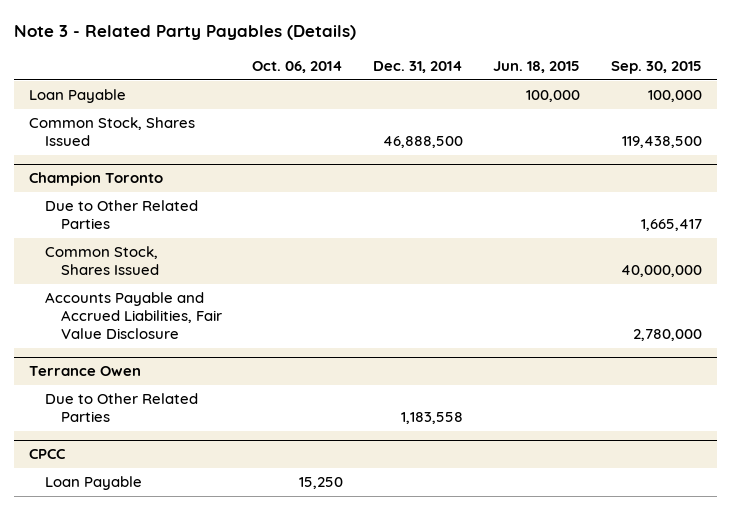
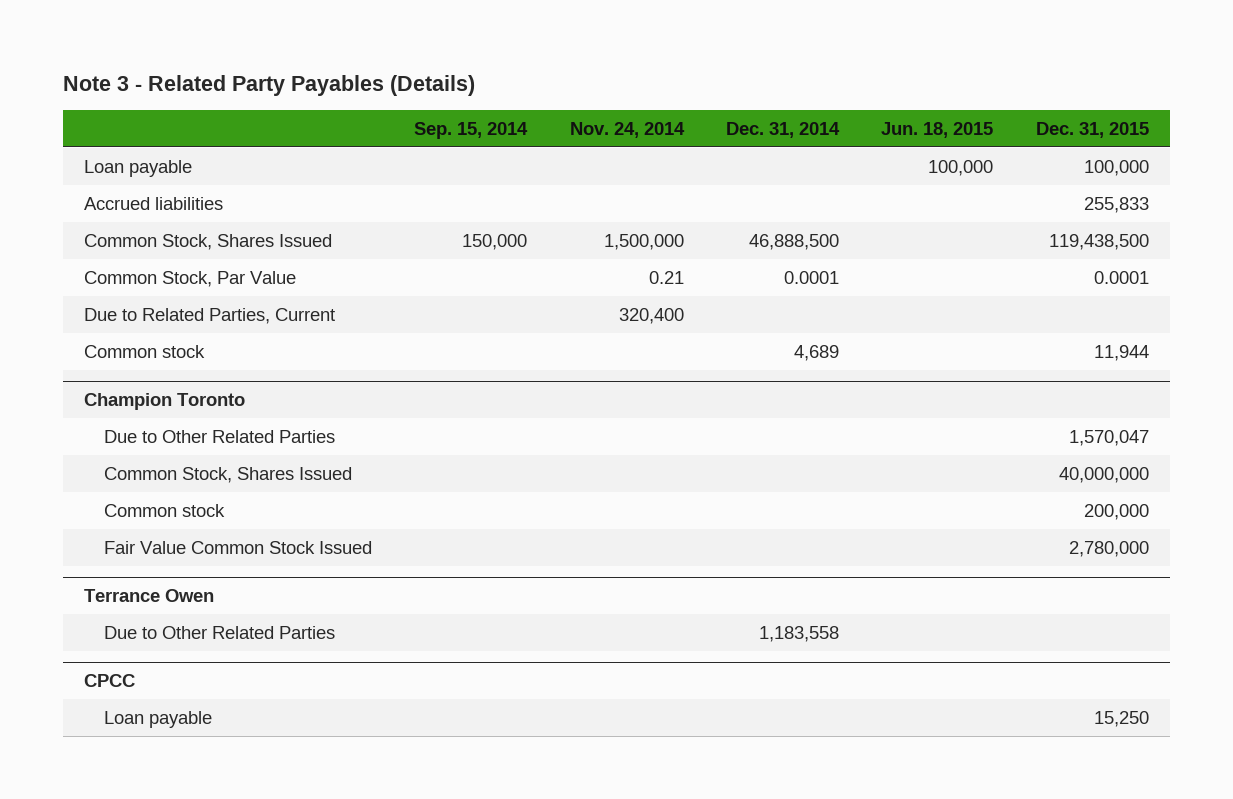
- | Oct. 06, 2014 | Dec. 31, 2014 | Jun. 18, 2015 | Sep. 30, 2015
+ | Sep. 15, 2014 | Nov. 24, 2014 | Dec. 31, 2014 | Jun. 18, 2015 | Dec. 31, 2015
- Loan Payable | | | 100,000 | 100,000
+ Loan payable | | | | 100,000 | 100,000
+ Accrued liabilities | | | | | 255,833
+ Common Stock, Par Value | | 0.21 | 0.0001 | | 0.0001
+ Due to Related Parties, Current | | 320,400 | | |
+ Common stock | | | 4,689 | | 11,944
@ Champion Toronto
- Accounts Payable and Accrued Liabilities, Fair Value Disclosure | | | | 2,780,000
+ Common stock | | | | | 200,000
+ Fair Value Common Stock Issued | | | | | 2,780,000
@ CPCC
- Loan Payable | 15,250 | | |
+ Loan payable | | | | | 15,250

